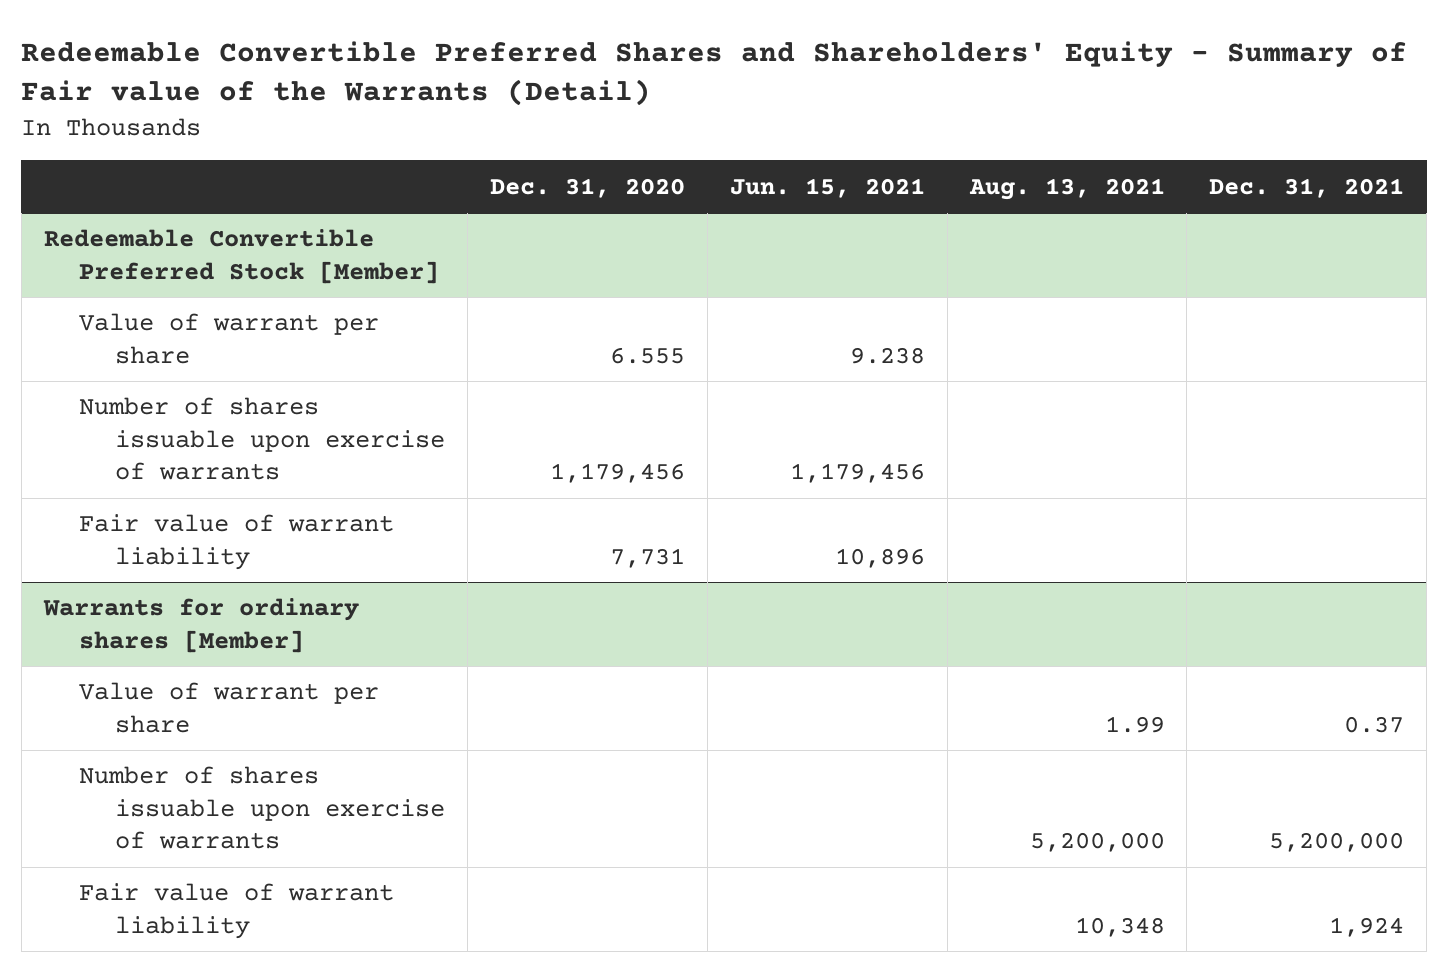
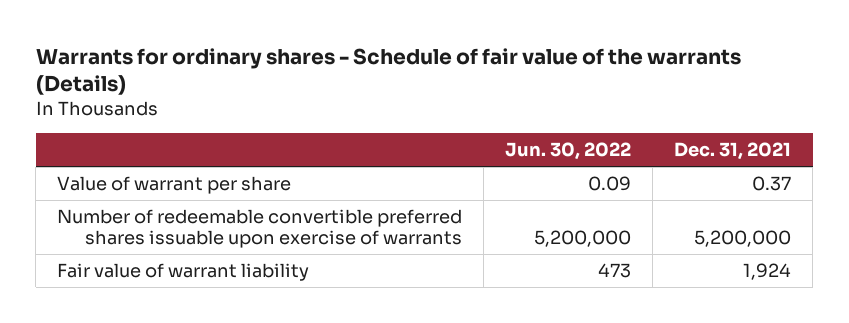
- Redeemable Convertible Preferred Shares and Shareholders' Equity - Summary of Fair value of the Warrants (Detail)
+ Warrants for ordinary shares - Schedule of fair value of the warrants (Details)
- | Dec. 31, 2020 | Jun. 15, 2021 | Aug. 13, 2021 | Dec. 31, 2021
+ | Jun. 30, 2022 | Dec. 31, 2021
- Redeemable Convertible Preferred Stock [Member]
- Value of warrant per share | 6.555 | 9.238 | |
- Number of shares issuable upon exercise of warrants | 1,179,456 | 1,179,456 | |
- Fair value of warrant liability | 7,731 | 10,896 | |
- Warrants for ordinary shares [Member]
- Number of shares issuable upon exercise of warrants | | | 5,200,000 | 5,200,000
+ Number of redeemable convertible preferred shares issuable upon exercise of warrants | 5,200,000 | 5,200,000

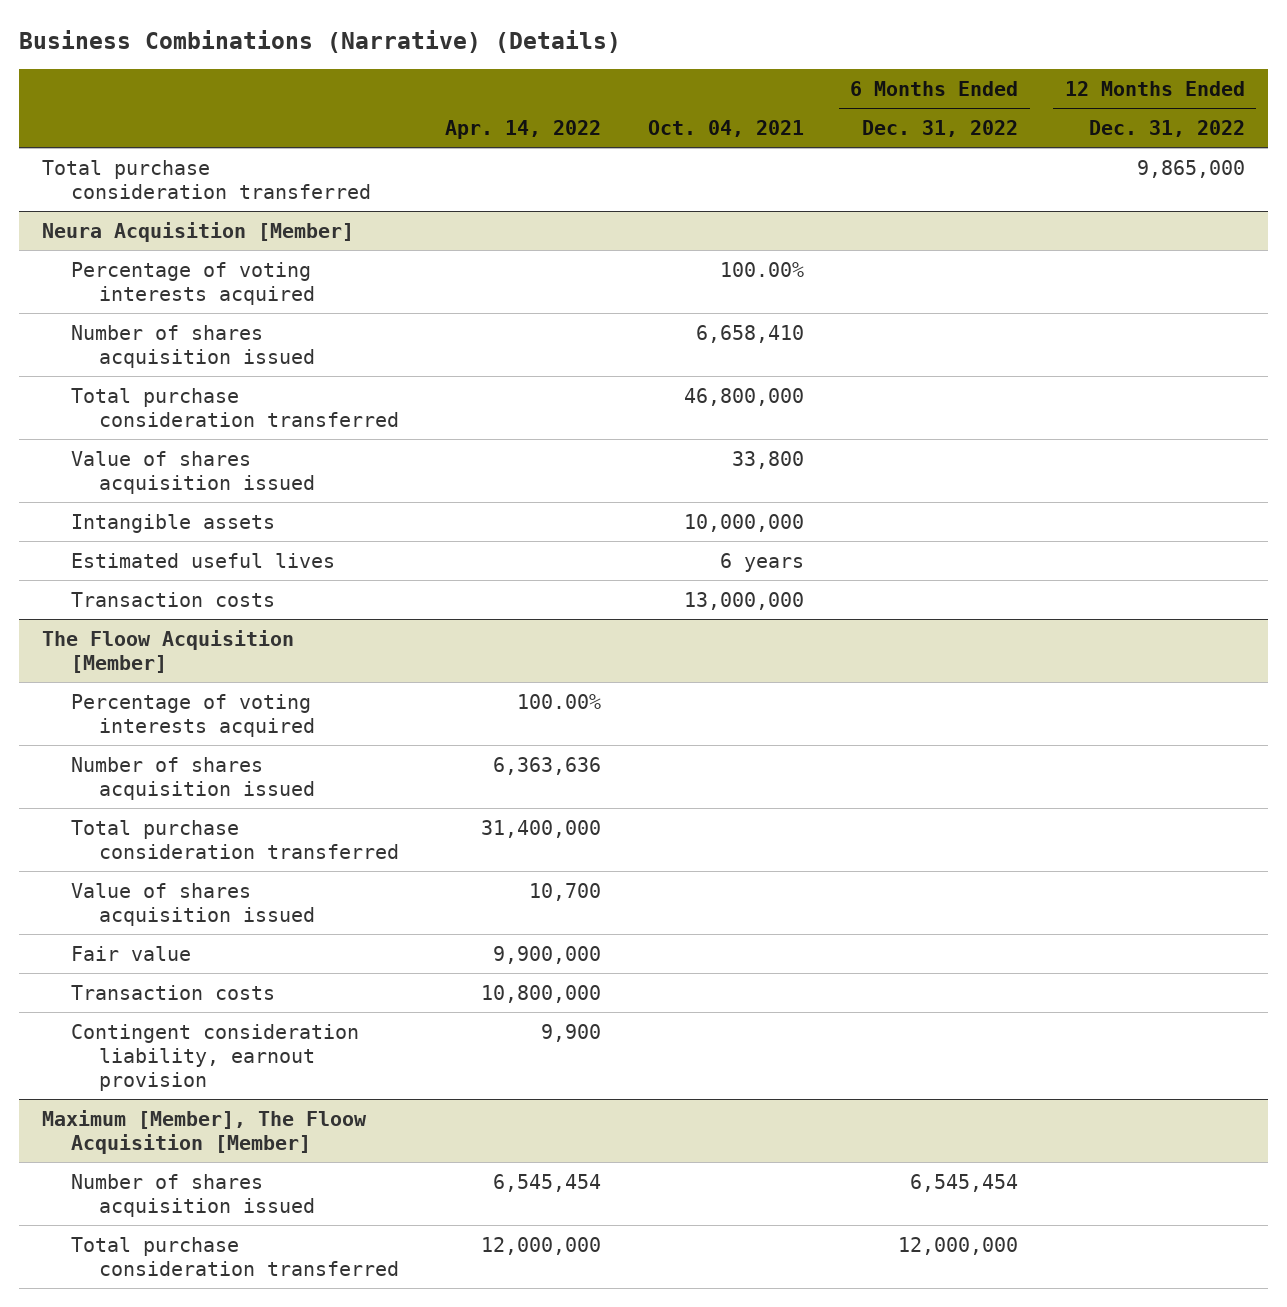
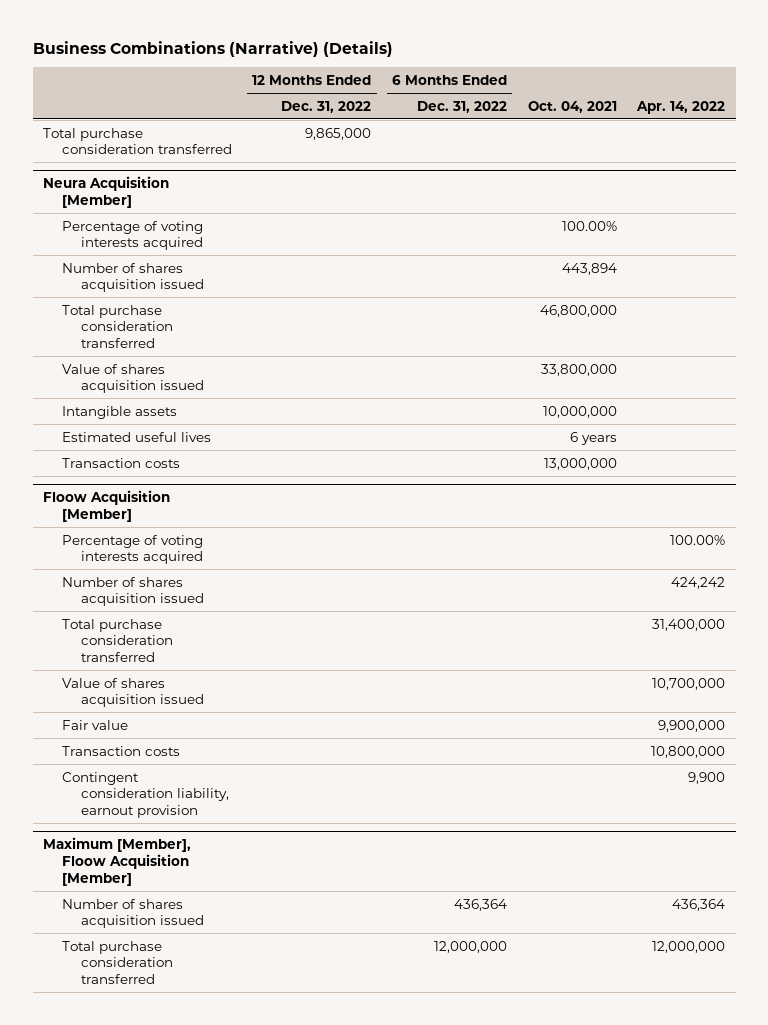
- | Apr. 14, 2022 | Oct. 04, 2021 | 6 Months Ended Dec. 31, 2022 | 12 Months Ended Dec. 31, 2022
+ | 12 Months Ended Dec. 31, 2022 | 6 Months Ended Dec. 31, 2022 | Oct. 04, 2021 | Apr. 14, 2022
@ Neura Acquisition [Member]
- Number of shares acquisition issued | | 6,658,410 | |
+ Number of shares acquisition issued | | | 443,894 |
- Value of shares acquisition issued | | 33,800 | |
+ Value of shares acquisition issued | | | 33,800,000 |
- The Floow Acquisition [Member]
+ Floow Acquisition [Member]
- Number of shares acquisition issued | 6,363,636 | | |
+ Number of shares acquisition issued | | | | 424,242
- Value of shares acquisition issued | 10,700 | | |
+ Value of shares acquisition issued | | | | 10,700,000
- Maximum [Member], The Floow Acquisition [Member]
- Number of shares acquisition issued | 6,545,454 | | 6,545,454 |
+ Maximum [Member], Floow Acquisition [Member]
+ Number of shares acquisition issued | | 436,364 | | 436,364

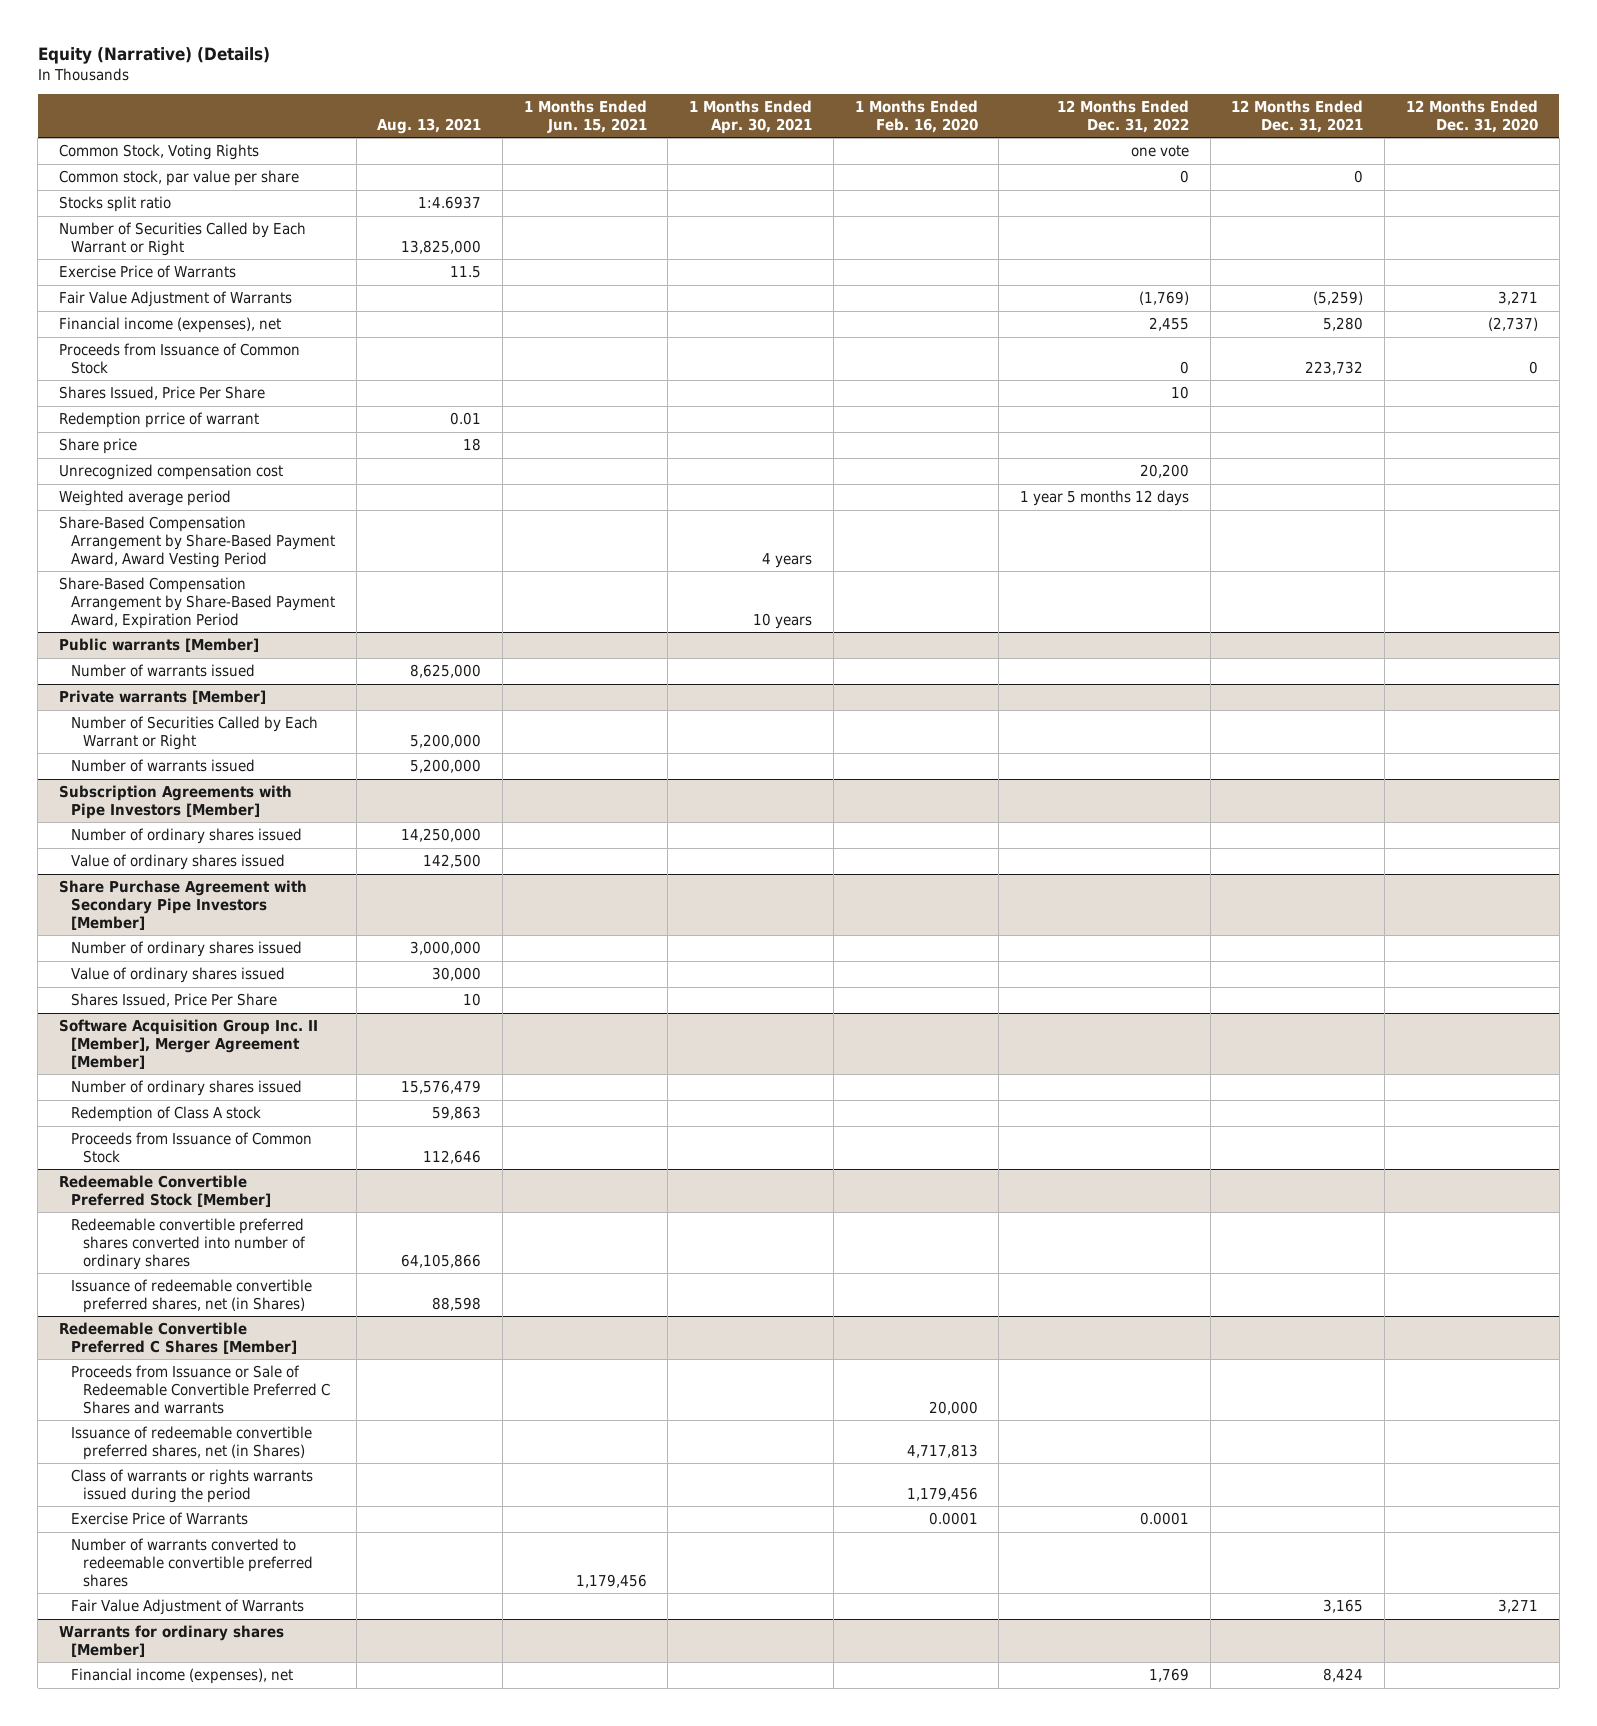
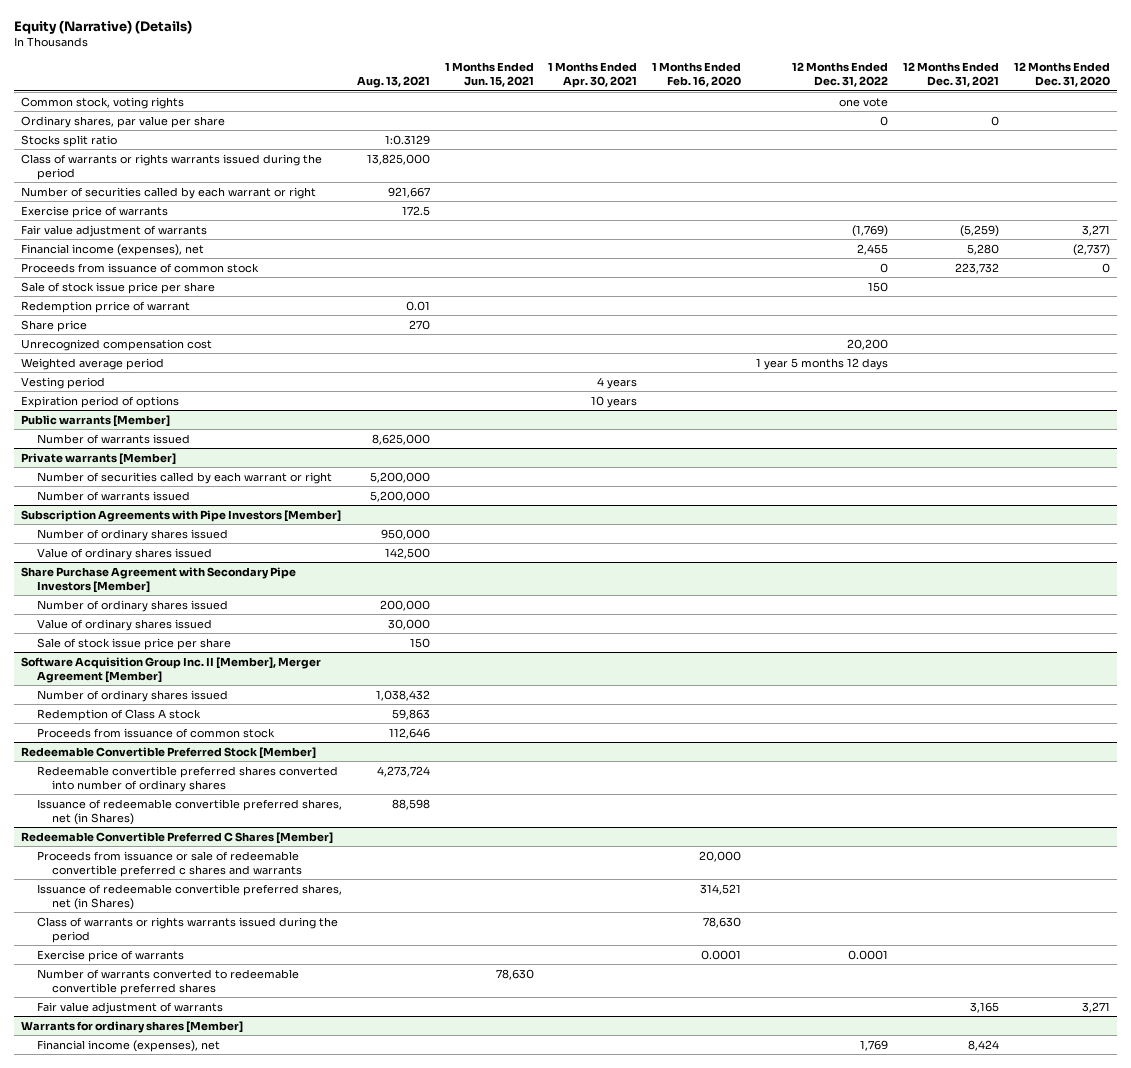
- Common Stock, Voting Rights | | | | | one vote | |
- Common stock, par value per share | | | | | 0 | 0 |
- Stocks split ratio | 1:4.6937 | | | | | |
- Number of Securities Called by Each Warrant or Right | 13,825,000 | | | | | |
- Exercise Price of Warrants | 11.5 | | | | | |
- Fair Value Adjustment of Warrants | | | | | (1,769) | (5,259) | 3,271
+ Common stock, voting rights | | | | | one vote | |
+ Ordinary shares, par value per share | | | | | 0 | 0 |
+ Stocks split ratio | 1:0.3129 | | | | | |
+ Class of warrants or rights warrants issued during the period | 13,825,000 | | | | | |
+ Number of securities called by each warrant or right | 921,667 | | | | | |
+ Exercise price of warrants | 172.5 | | | | | |
+ Fair value adjustment of warrants | | | | | (1,769) | (5,259) | 3,271
- Proceeds from Issuance of Common Stock | | | | | 0 | 223,732 | 0
- Shares Issued, Price Per Share | | | | | 10 | |
+ Proceeds from issuance of common stock | | | | | 0 | 223,732 | 0
+ Sale of stock issue price per share | | | | | 150 | |
- Share price | 18 | | | | | |
+ Share price | 270 | | | | | |
- Share-Based Compensation Arrangement by Share-Based Payment Award, Award Vesting Period | | | 4 years | | | |
- Share-Based Compensation Arrangement by Share-Based Payment Award, Expiration Period | | | 10 years | | | |
+ Vesting period | | | 4 years | | | |
+ Expiration period of options | | | 10 years | | | |
@ Private warrants [Member]
- Number of Securities Called by Each Warrant or Right | 5,200,000 | | | | | |
+ Number of securities called by each warrant or right | 5,200,000 | | | | | |
@ Subscription Agreements with Pipe Investors [Member]
- Number of ordinary shares issued | 14,250,000 | | | | | |
+ Number of ordinary shares issued | 950,000 | | | | | |
@ Share Purchase Agreement with Secondary Pipe Investors [Member]
- Number of ordinary shares issued | 3,000,000 | | | | | |
+ Number of ordinary shares issued | 200,000 | | | | | |
- Shares Issued, Price Per Share | 10 | | | | | |
+ Sale of stock issue price per share | 150 | | | | | |
@ Software Acquisition Group Inc. II [Member], Merger Agreement [Member]
- Number of ordinary shares issued | 15,576,479 | | | | | |
+ Number of ordinary shares issued | 1,038,432 | | | | | |
- Proceeds from Issuance of Common Stock | 112,646 | | | | | |
+ Proceeds from issuance of common stock | 112,646 | | | | | |
@ Redeemable Convertible Preferred Stock [Member]
- Redeemable convertible preferred shares converted into number of ordinary shares | 64,105,866 | | | | | |
+ Redeemable convertible preferred shares converted into number of ordinary shares | 4,273,724 | | | | | |
@ Redeemable Convertible Preferred C Shares [Member]
- Proceeds from Issuance or Sale of Redeemable Convertible Preferred C Shares and warrants | | | | 20,000 | | |
- Issuance of redeemable convertible preferred shares, net (in Shares) | | | | 4,717,813 | | |
- Class of warrants or rights warrants issued during the period | | | | 1,179,456 | | |
- Exercise Price of Warrants | | | | 0.0001 | 0.0001 | |
- Number of warrants converted to redeemable convertible preferred shares | | 1,179,456 | | | | |
- Fair Value Adjustment of Warrants | | | | | | 3,165 | 3,271
+ Proceeds from issuance or sale of redeemable convertible preferred c shares and warrants | | | | 20,000 | | |
+ Issuance of redeemable convertible preferred shares, net (in Shares) | | | | 314,521 | | |
+ Class of warrants or rights warrants issued during the period | | | | 78,630 | | |
+ Exercise price of warrants | | | | 0.0001 | 0.0001 | |
+ Number of warrants converted to redeemable convertible preferred shares | | 78,630 | | | | |
+ Fair value adjustment of warrants | | | | | | 3,165 | 3,271

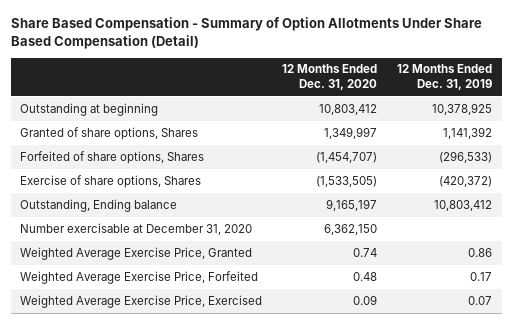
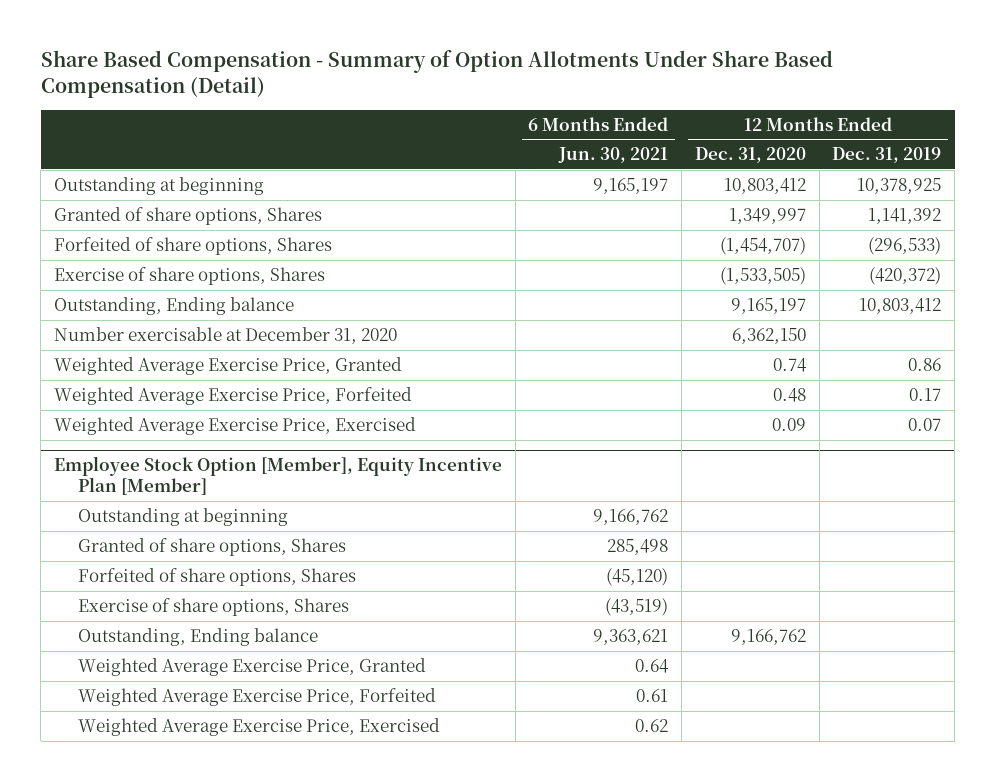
- | 12 Months Ended Dec. 31, 2020 | 12 Months Ended Dec. 31, 2019
+ | 6 Months Ended Jun. 30, 2021 | 12 Months Ended Dec. 31, 2020 | 12 Months Ended Dec. 31, 2019
+ Employee Stock Option [Member], Equity Incentive Plan [Member]
+ Outstanding at beginning | 9,166,762 | |
+ Granted of share options, Shares | 285,498 | |
+ Forfeited of share options, Shares | (45,120) | |
+ Exercise of share options, Shares | (43,519) | |
+ Outstanding, Ending balance | 9,363,621 | 9,166,762 |
+ Weighted Average Exercise Price, Granted | 0.64 | |
+ Weighted Average Exercise Price, Forfeited | 0.61 | |
+ Weighted Average Exercise Price, Exercised | 0.62 | |

